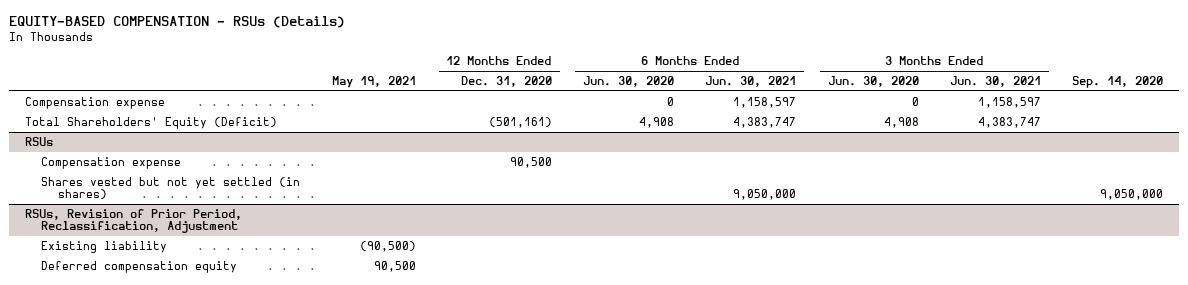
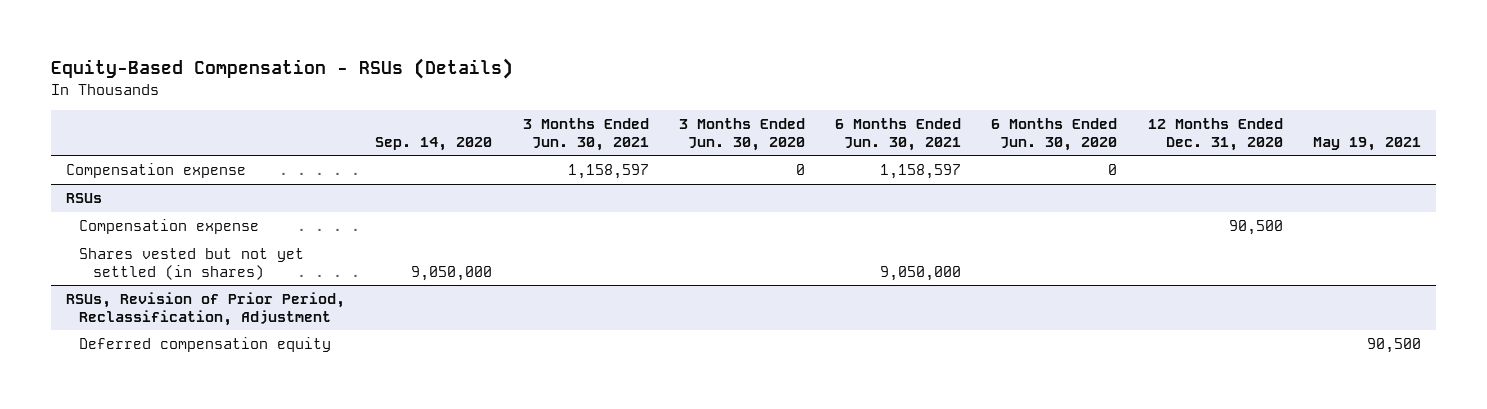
- EQUITY-BASED COMPENSATION - RSUs (Details)
+ Equity-Based Compensation - RSUs (Details)
- | May 19, 2021 | 12 Months Ended Dec. 31, 2020 | 6 Months Ended Jun. 30, 2020 | 6 Months Ended Jun. 30, 2021 | 3 Months Ended Jun. 30, 2020 | 3 Months Ended Jun. 30, 2021 | Sep. 14, 2020
+ | Sep. 14, 2020 | 3 Months Ended Jun. 30, 2021 | 3 Months Ended Jun. 30, 2020 | 6 Months Ended Jun. 30, 2021 | 6 Months Ended Jun. 30, 2020 | 12 Months Ended Dec. 31, 2020 | May 19, 2021
- Total Shareholders' Equity (Deficit) | | (501,161) | 4,908 | 4,383,747 | 4,908 | 4,383,747 |
@ RSUs, Revision of Prior Period, Reclassification, Adjustment
- Existing liability | (90,500) | | | | | |

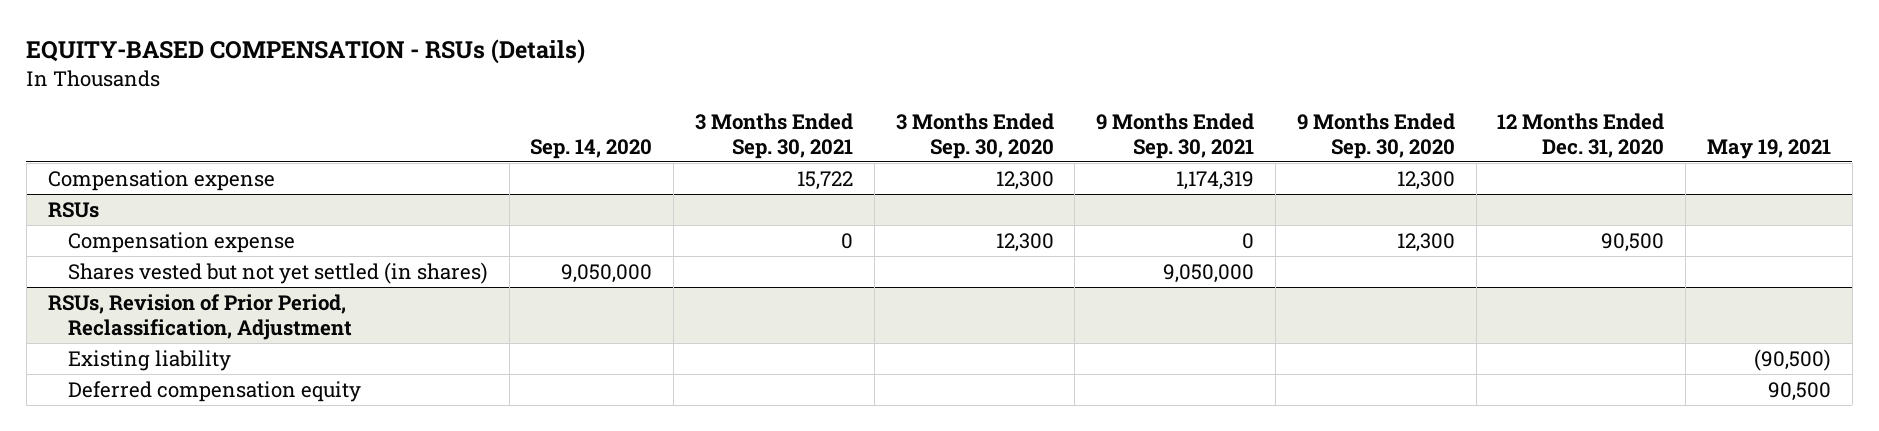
- Equity-Based Compensation - RSUs (Details)
+ EQUITY-BASED COMPENSATION - RSUs (Details)
- | Sep. 14, 2020 | 3 Months Ended Jun. 30, 2021 | 3 Months Ended Jun. 30, 2020 | 6 Months Ended Jun. 30, 2021 | 6 Months Ended Jun. 30, 2020 | 12 Months Ended Dec. 31, 2020 | May 19, 2021
+ | Sep. 14, 2020 | 3 Months Ended Sep. 30, 2021 | 3 Months Ended Sep. 30, 2020 | 9 Months Ended Sep. 30, 2021 | 9 Months Ended Sep. 30, 2020 | 12 Months Ended Dec. 31, 2020 | May 19, 2021
@ RSUs, Revision of Prior Period, Reclassification, Adjustment
+ Existing liability | | | | | | | (90,500)

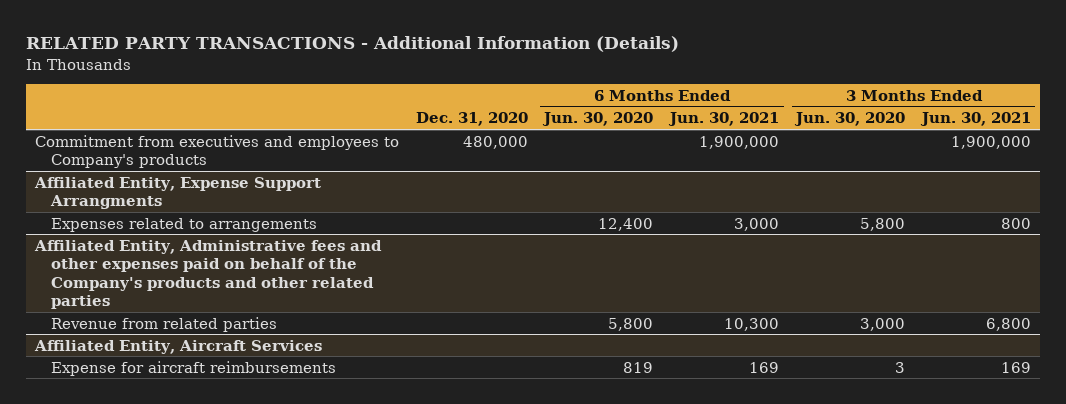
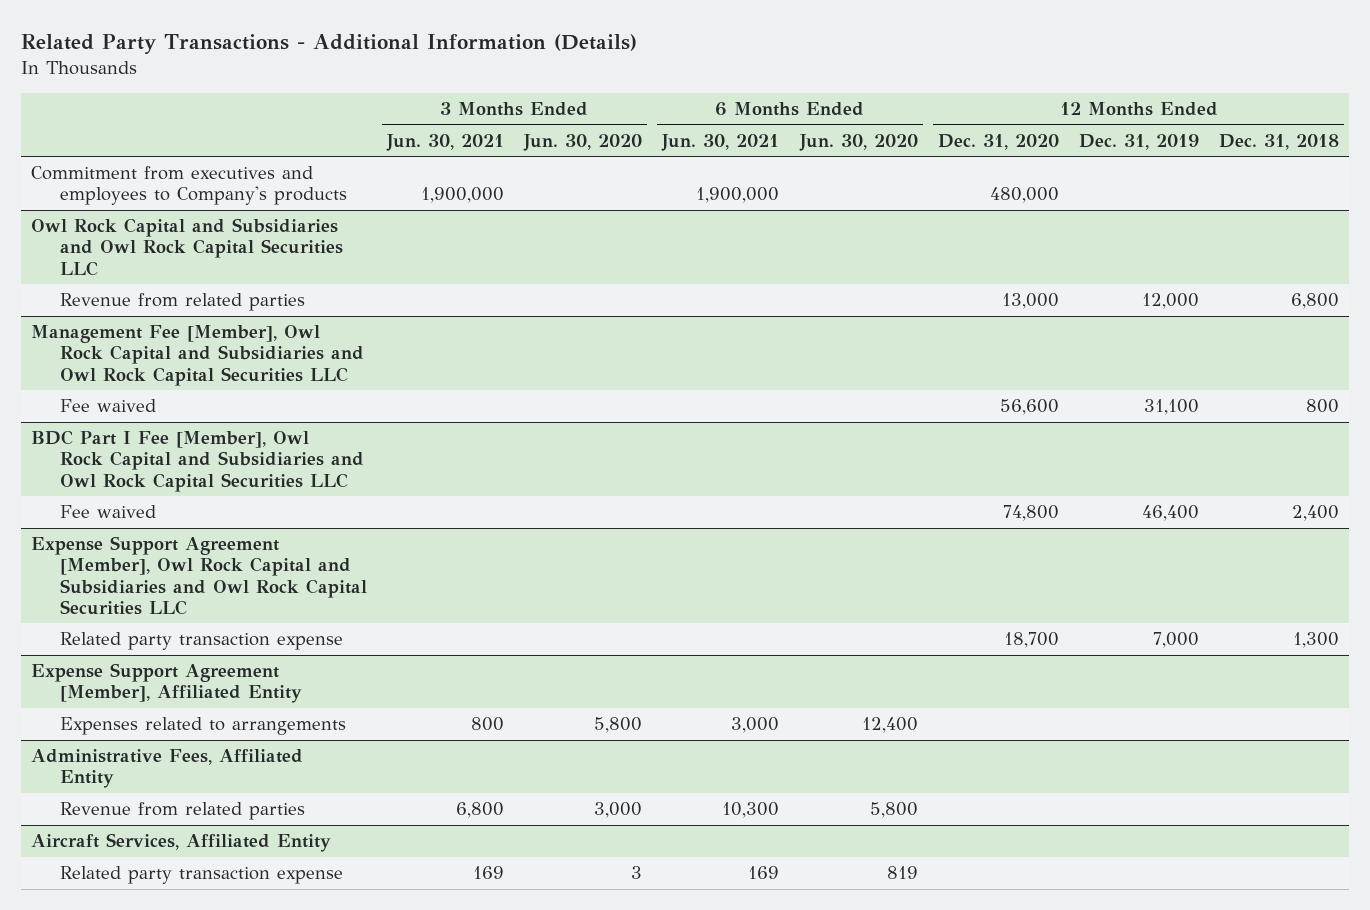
- RELATED PARTY TRANSACTIONS - Additional Information (Details)
+ Related Party Transactions - Additional Information (Details)
- | Dec. 31, 2020 | 6 Months Ended Jun. 30, 2020 | 6 Months Ended Jun. 30, 2021 | 3 Months Ended Jun. 30, 2020 | 3 Months Ended Jun. 30, 2021
+ | 3 Months Ended Jun. 30, 2021 | 3 Months Ended Jun. 30, 2020 | 6 Months Ended Jun. 30, 2021 | 6 Months Ended Jun. 30, 2020 | 12 Months Ended Dec. 31, 2020 | 12 Months Ended Dec. 31, 2019 | 12 Months Ended Dec. 31, 2018
- Affiliated Entity, Expense Support Arrangments
+ Owl Rock Capital and Subsidiaries and Owl Rock Capital Securities LLC
+ Revenue from related parties | | | | | 13,000 | 12,000 | 6,800
+ Management Fee [Member], Owl Rock Capital and Subsidiaries and Owl Rock Capital Securities LLC
+ Fee waived | | | | | 56,600 | 31,100 | 800
+ BDC Part I Fee [Member], Owl Rock Capital and Subsidiaries and Owl Rock Capital Securities LLC
+ Fee waived | | | | | 74,800 | 46,400 | 2,400
+ Expense Support Agreement [Member], Owl Rock Capital and Subsidiaries and Owl Rock Capital Securities LLC
+ Related party transaction expense | | | | | 18,700 | 7,000 | 1,300
+ Expense Support Agreement [Member], Affiliated Entity
- Affiliated Entity, Administrative fees and other expenses paid on behalf of the Company's products and other related parties
+ Administrative Fees, Affiliated Entity
- Affiliated Entity, Aircraft Services
- Expense for aircraft reimbursements | | 819 | 169 | 3 | 169
+ Aircraft Services, Affiliated Entity
+ Related party transaction expense | 169 | 3 | 169 | 819 | | |

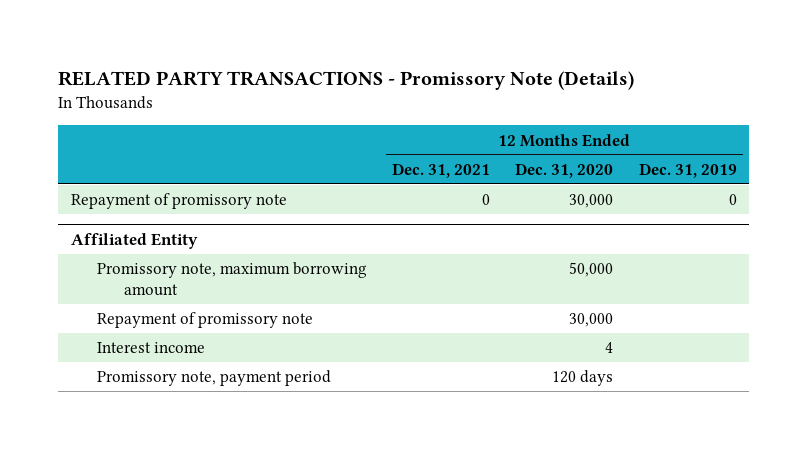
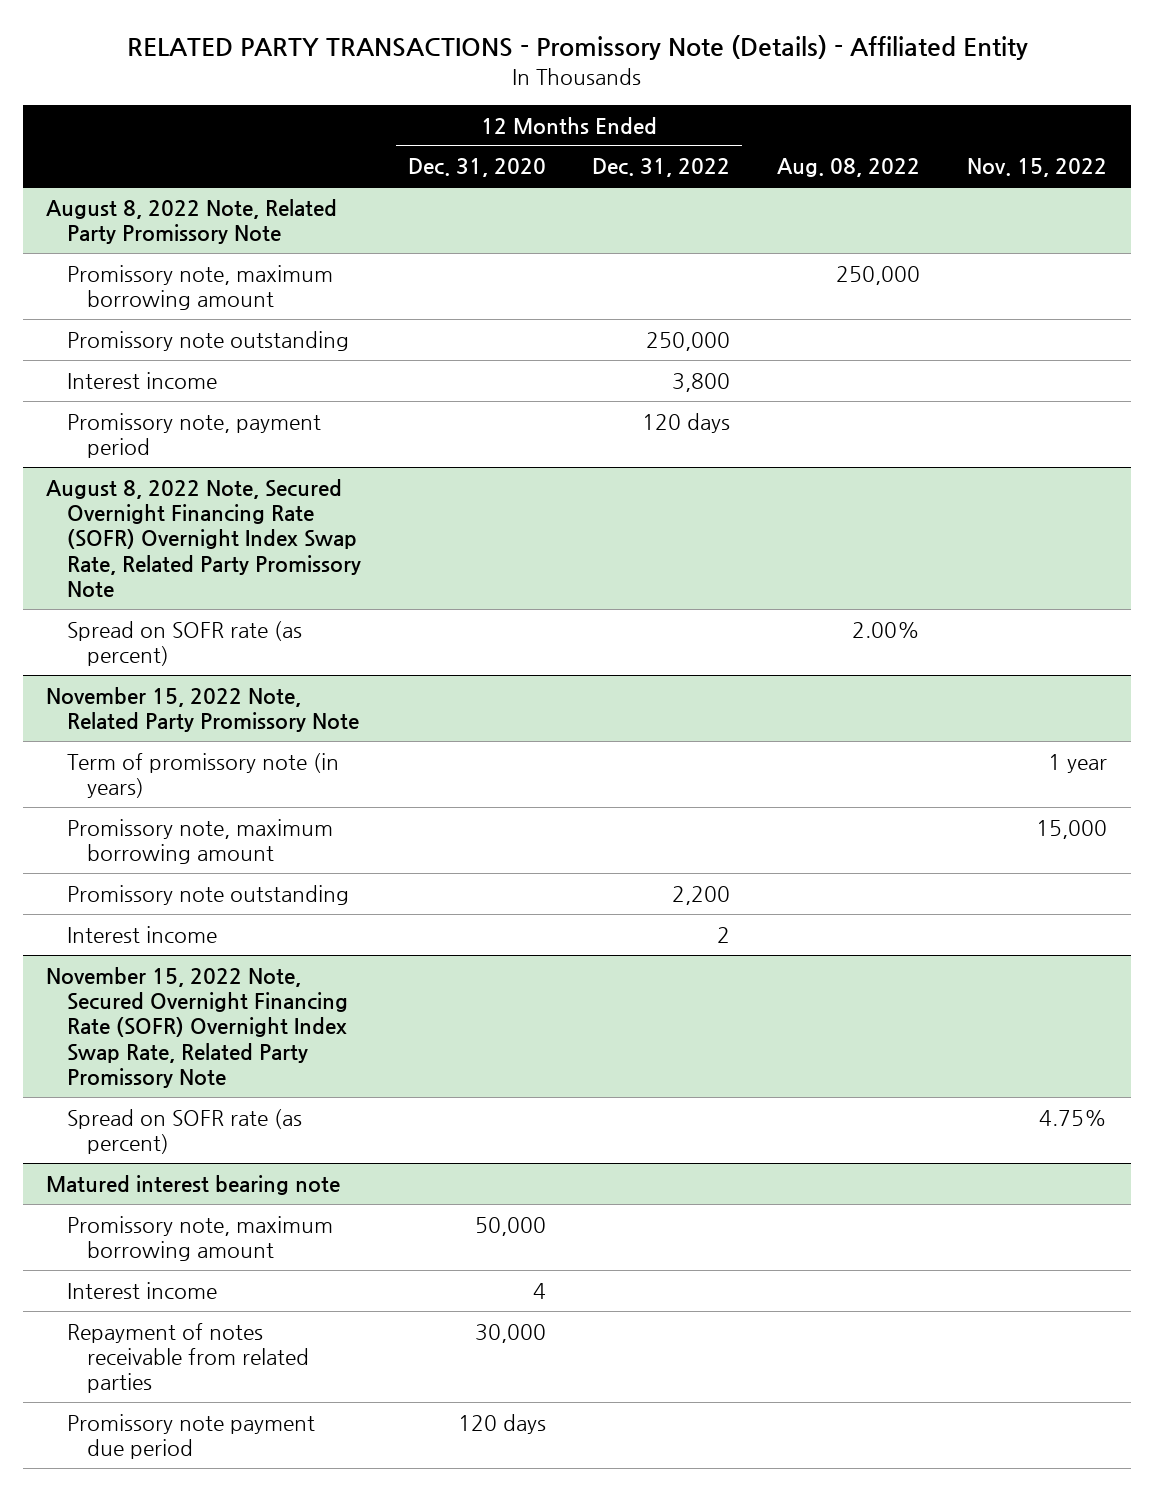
- RELATED PARTY TRANSACTIONS - Promissory Note (Details)
+ RELATED PARTY TRANSACTIONS - Promissory Note (Details) - Affiliated Entity
- | 12 Months Ended Dec. 31, 2021 | 12 Months Ended Dec. 31, 2020 | 12 Months Ended Dec. 31, 2019
+ | 12 Months Ended Dec. 31, 2020 | 12 Months Ended Dec. 31, 2022 | Aug. 08, 2022 | Nov. 15, 2022
- Repayment of promissory note | 0 | 30,000 | 0
- Affiliated Entity
+ August 8, 2022 Note, Related Party Promissory Note
+ Promissory note, maximum borrowing amount | | | 250,000 |
+ Promissory note outstanding | | 250,000 | |
+ Interest income | | 3,800 | |
+ Promissory note, payment period | | 120 days | |
+ August 8, 2022 Note, Secured Overnight Financing Rate (SOFR) Overnight Index Swap Rate, Related Party Promissory Note
+ Spread on SOFR rate (as percent) | | | 2.00% |
+ November 15, 2022 Note, Related Party Promissory Note
+ Term of promissory note (in years) | | | | 1 year
+ Promissory note, maximum borrowing amount | | | | 15,000
+ Promissory note outstanding | | 2,200 | |
+ Interest income | | 2 | |
+ November 15, 2022 Note, Secured Overnight Financing Rate (SOFR) Overnight Index Swap Rate, Related Party Promissory Note
+ Spread on SOFR rate (as percent) | | | | 4.75%
+ Matured interest bearing note
- Repayment of promissory note | | 30,000 |
- Promissory note, payment period | | 120 days |
+ Repayment of notes receivable from related parties | 30,000 | | |
+ Promissory note payment due period | 120 days | | |

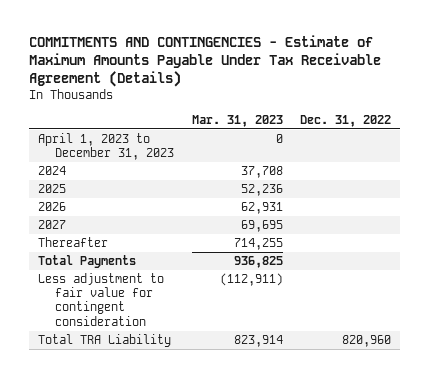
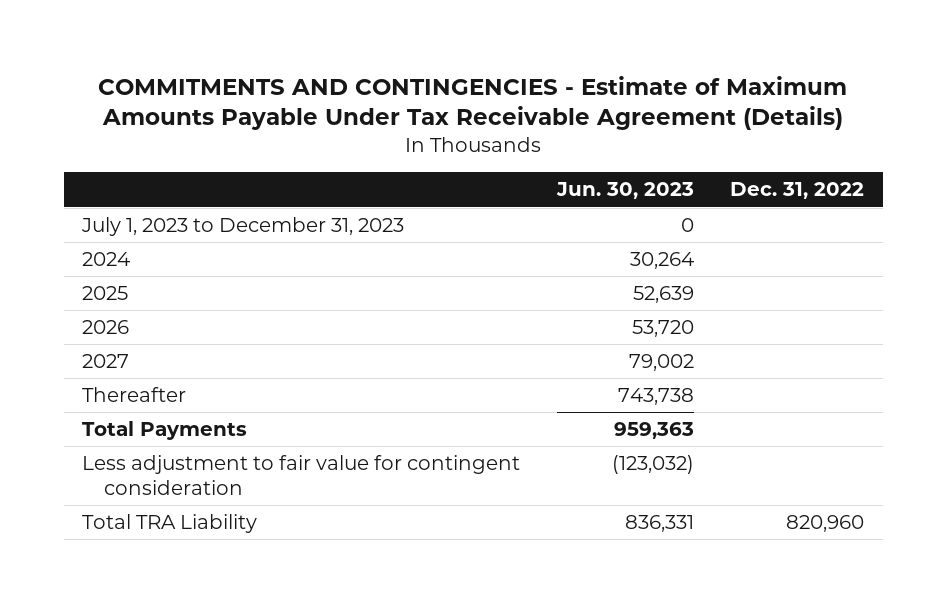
- | Mar. 31, 2023 | Dec. 31, 2022
+ | Jun. 30, 2023 | Dec. 31, 2022
- April 1, 2023 to December 31, 2023 | 0 |
+ July 1, 2023 to December 31, 2023 | 0 |

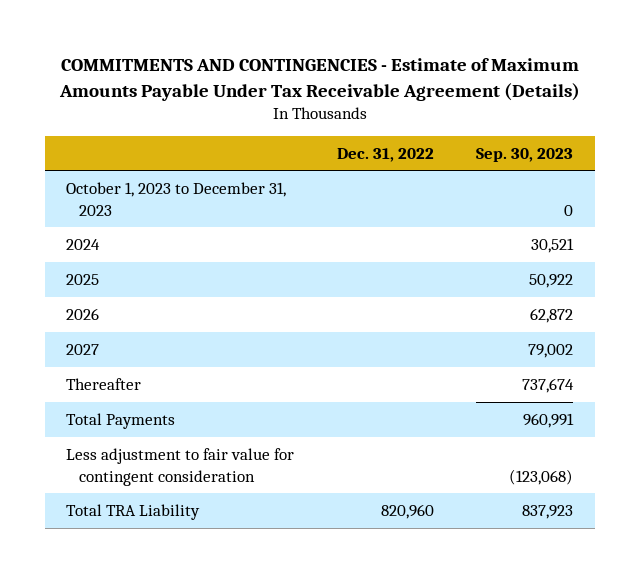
- | Jun. 30, 2023 | Dec. 31, 2022
+ | Dec. 31, 2022 | Sep. 30, 2023
- July 1, 2023 to December 31, 2023 | 0 |
+ October 1, 2023 to December 31, 2023 | | 0

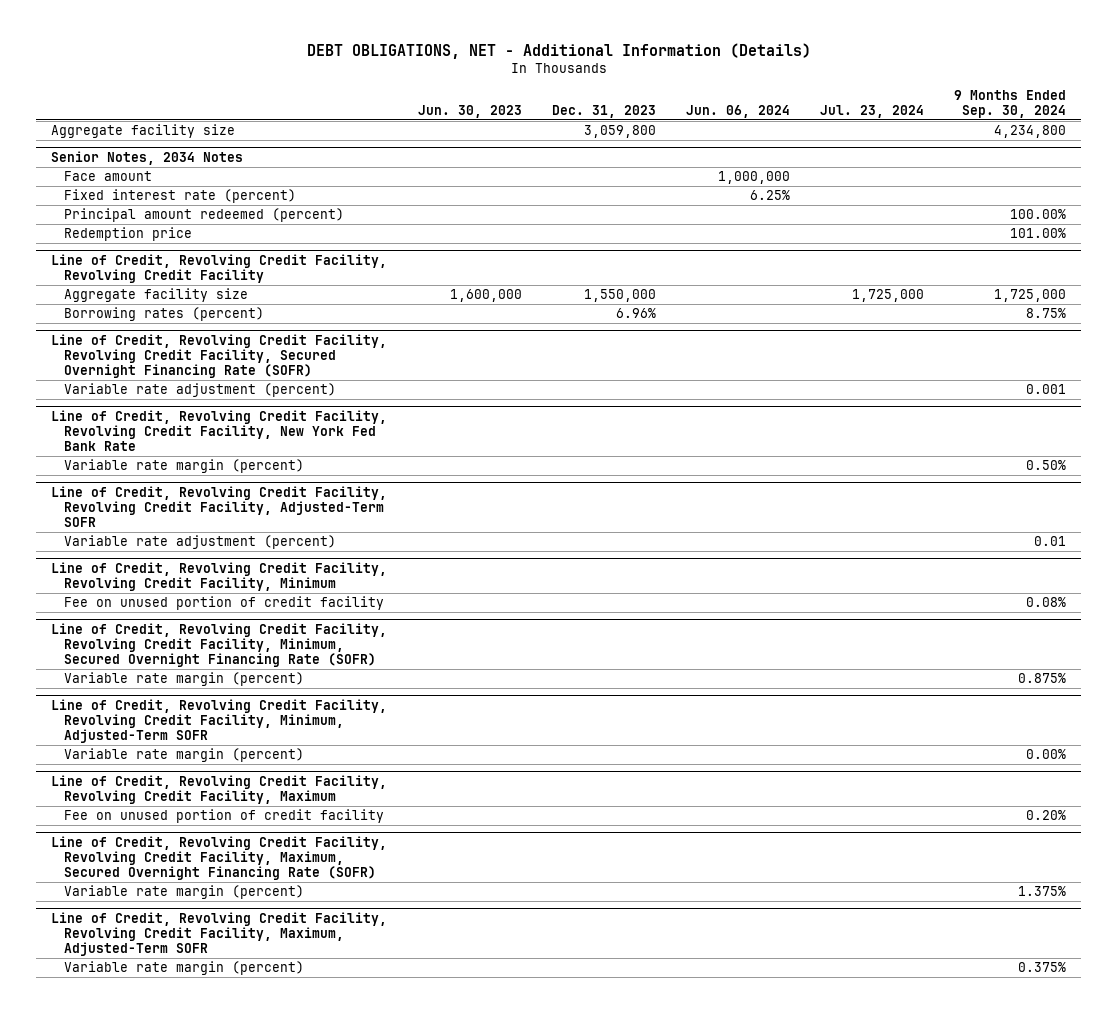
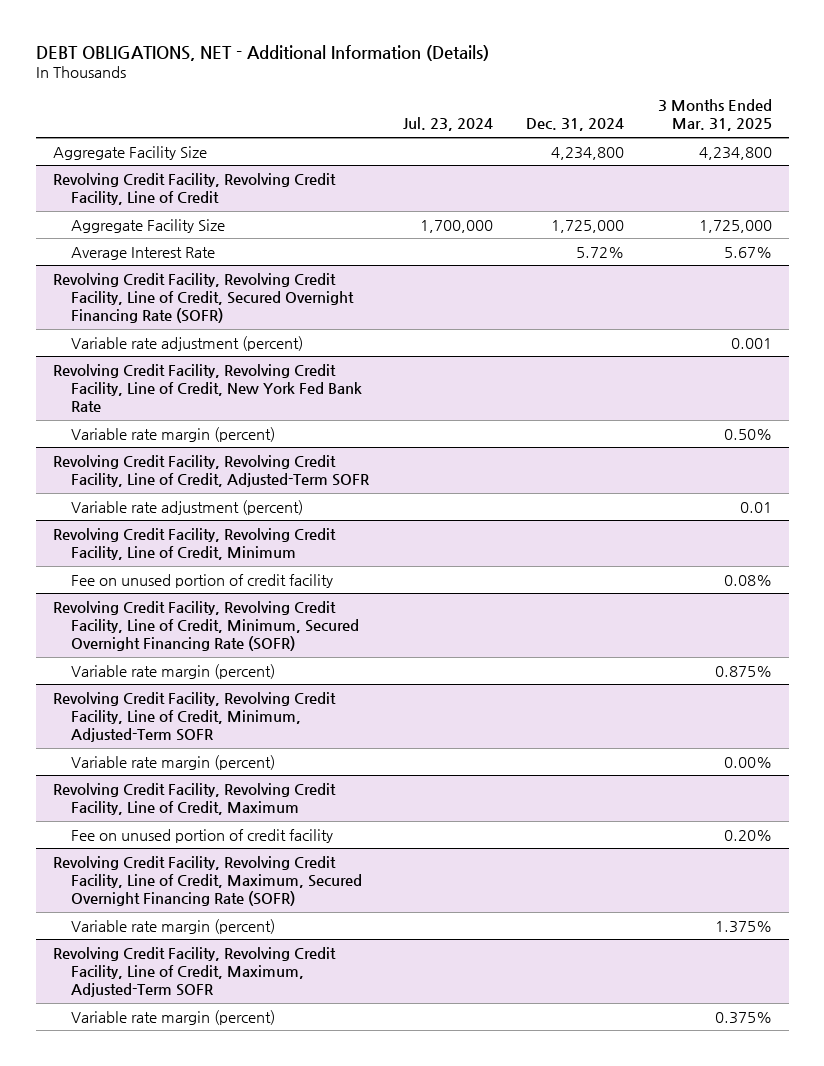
- | Jun. 30, 2023 | Dec. 31, 2023 | Jun. 06, 2024 | Jul. 23, 2024 | 9 Months Ended Sep. 30, 2024
+ | Jul. 23, 2024 | Dec. 31, 2024 | 3 Months Ended Mar. 31, 2025
- Aggregate facility size | | 3,059,800 | | | 4,234,800
- Senior Notes, 2034 Notes
- Face amount | | | 1,000,000 | |
- Fixed interest rate (percent) | | | 6.25% | |
- Principal amount redeemed (percent) | | | | | 100.00%
- Redemption price | | | | | 101.00%
- Line of Credit, Revolving Credit Facility, Revolving Credit Facility
- Aggregate facility size | 1,600,000 | 1,550,000 | | 1,725,000 | 1,725,000
- Borrowing rates (percent) | | 6.96% | | | 8.75%
- Line of Credit, Revolving Credit Facility, Revolving Credit Facility, Secured Overnight Financing Rate (SOFR)
+ Aggregate Facility Size | | 4,234,800 | 4,234,800
+ Revolving Credit Facility, Revolving Credit Facility, Line of Credit
+ Aggregate Facility Size | 1,700,000 | 1,725,000 | 1,725,000
+ Average Interest Rate | | 5.72% | 5.67%
+ Revolving Credit Facility, Revolving Credit Facility, Line of Credit, Secured Overnight Financing Rate (SOFR)
- Line of Credit, Revolving Credit Facility, Revolving Credit Facility, New York Fed Bank Rate
+ Revolving Credit Facility, Revolving Credit Facility, Line of Credit, New York Fed Bank Rate
- Line of Credit, Revolving Credit Facility, Revolving Credit Facility, Adjusted-Term SOFR
+ Revolving Credit Facility, Revolving Credit Facility, Line of Credit, Adjusted-Term SOFR
- Line of Credit, Revolving Credit Facility, Revolving Credit Facility, Minimum
+ Revolving Credit Facility, Revolving Credit Facility, Line of Credit, Minimum
- Line of Credit, Revolving Credit Facility, Revolving Credit Facility, Minimum, Secured Overnight Financing Rate (SOFR)
+ Revolving Credit Facility, Revolving Credit Facility, Line of Credit, Minimum, Secured Overnight Financing Rate (SOFR)
- Line of Credit, Revolving Credit Facility, Revolving Credit Facility, Minimum, Adjusted-Term SOFR
+ Revolving Credit Facility, Revolving Credit Facility, Line of Credit, Minimum, Adjusted-Term SOFR
- Line of Credit, Revolving Credit Facility, Revolving Credit Facility, Maximum
+ Revolving Credit Facility, Revolving Credit Facility, Line of Credit, Maximum
- Line of Credit, Revolving Credit Facility, Revolving Credit Facility, Maximum, Secured Overnight Financing Rate (SOFR)
+ Revolving Credit Facility, Revolving Credit Facility, Line of Credit, Maximum, Secured Overnight Financing Rate (SOFR)
- Line of Credit, Revolving Credit Facility, Revolving Credit Facility, Maximum, Adjusted-Term SOFR
+ Revolving Credit Facility, Revolving Credit Facility, Line of Credit, Maximum, Adjusted-Term SOFR

